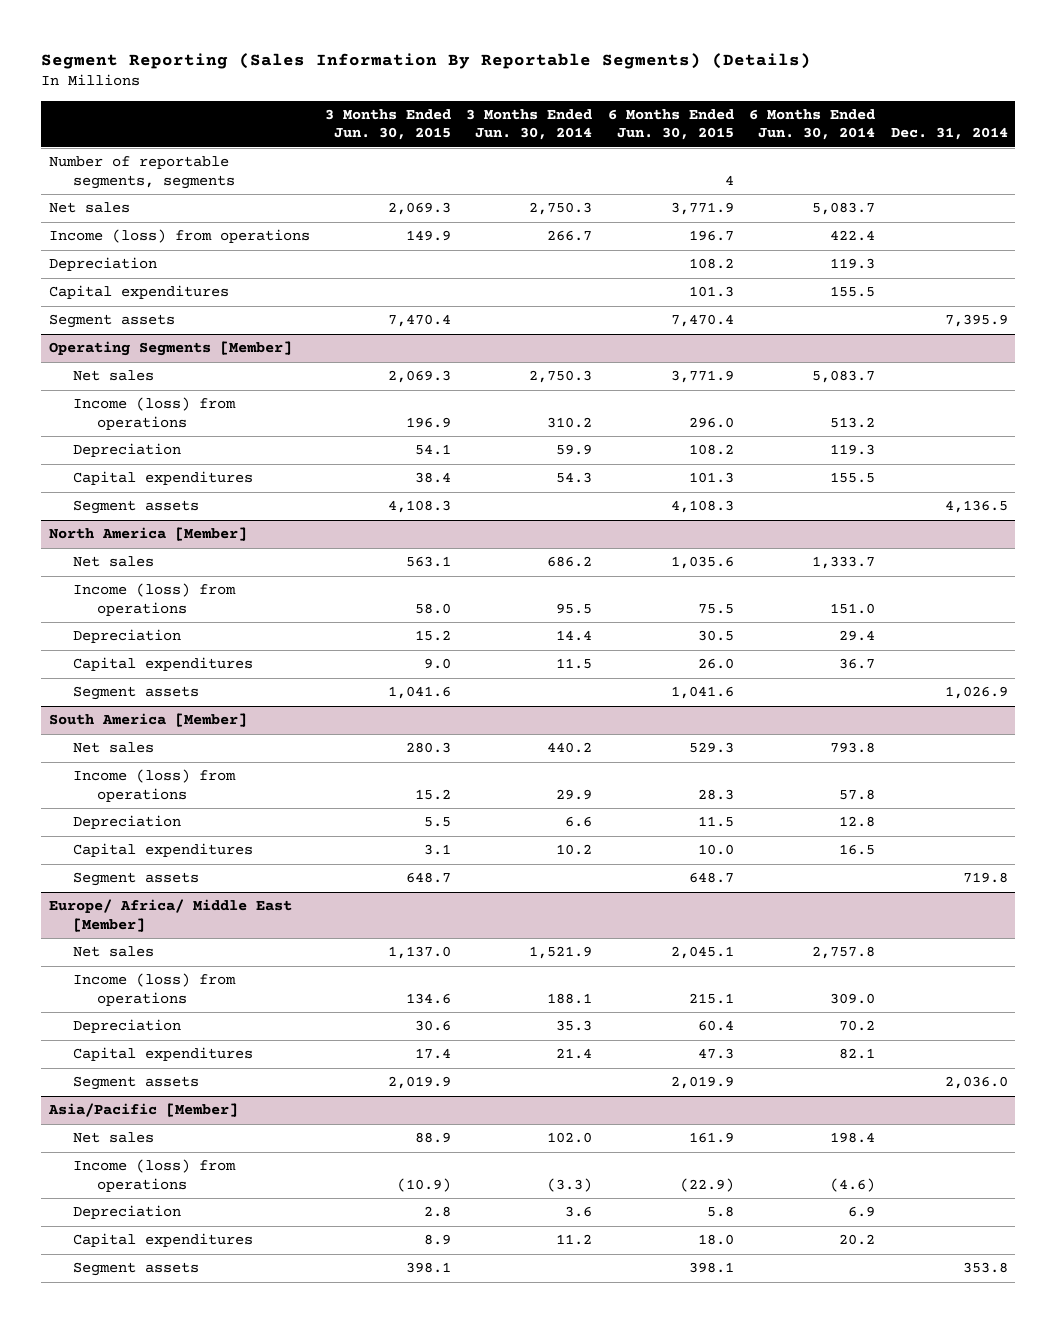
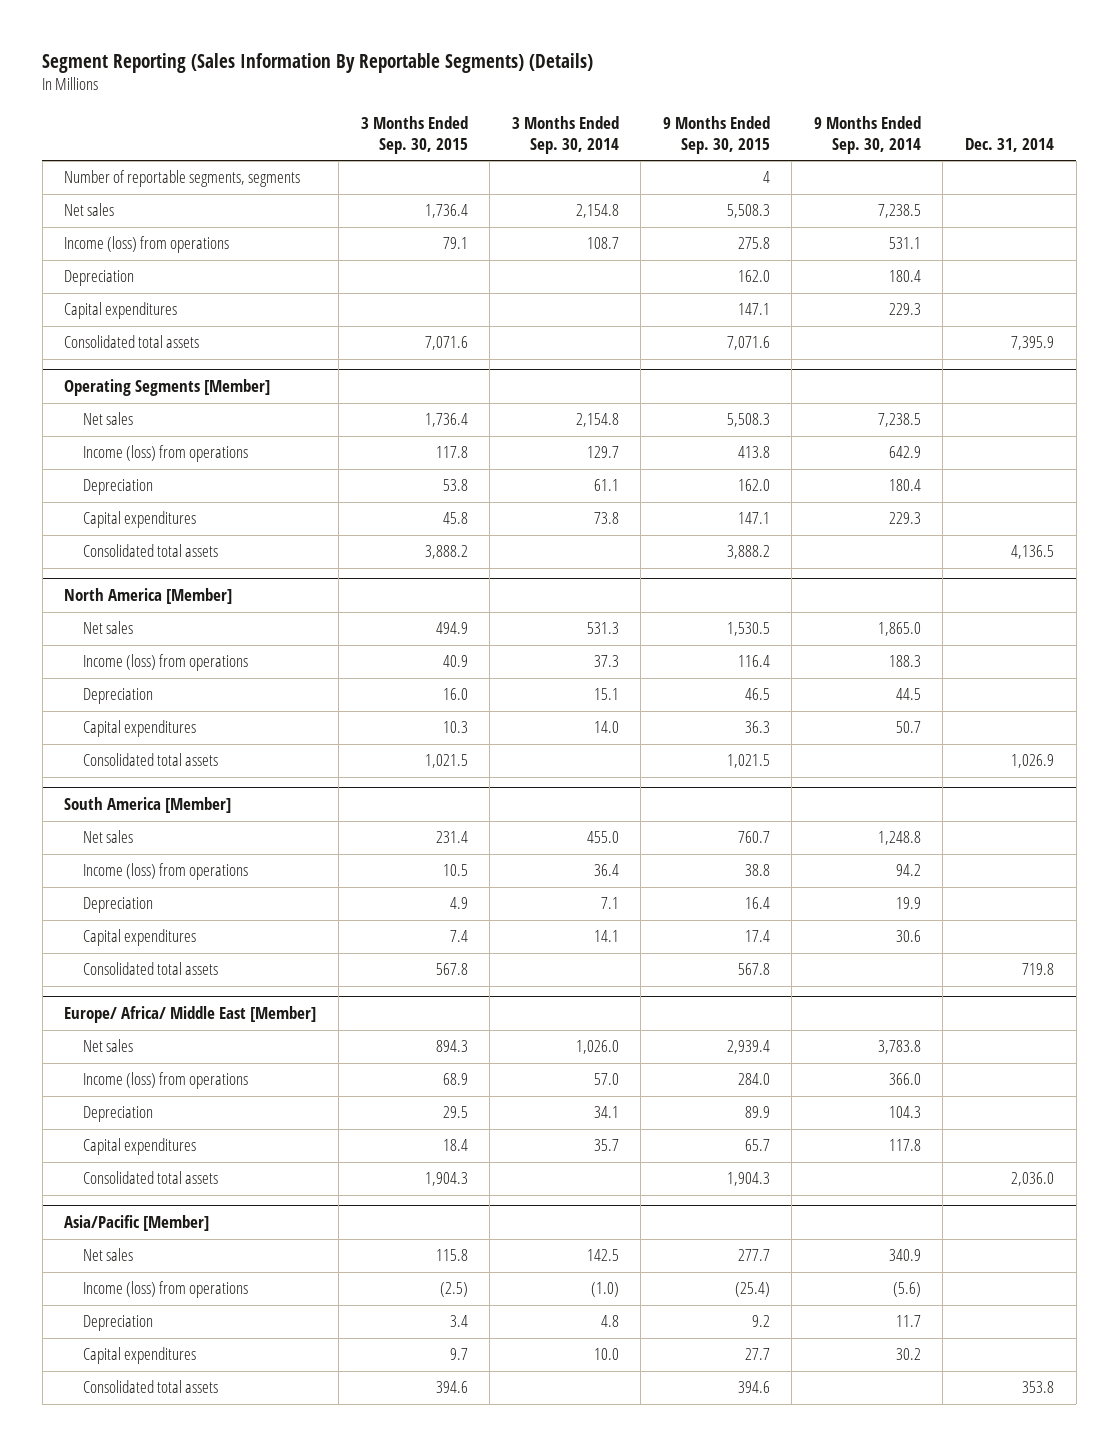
- | 3 Months Ended Jun. 30, 2015 | 3 Months Ended Jun. 30, 2014 | 6 Months Ended Jun. 30, 2015 | 6 Months Ended Jun. 30, 2014 | Dec. 31, 2014
+ | 3 Months Ended Sep. 30, 2015 | 3 Months Ended Sep. 30, 2014 | 9 Months Ended Sep. 30, 2015 | 9 Months Ended Sep. 30, 2014 | Dec. 31, 2014
- Segment assets | 7,470.4 | | 7,470.4 | | 7,395.9
+ Consolidated total assets | 7,071.6 | | 7,071.6 | | 7,395.9
@ Operating Segments [Member]
- Segment assets | 4,108.3 | | 4,108.3 | | 4,136.5
+ Consolidated total assets | 3,888.2 | | 3,888.2 | | 4,136.5
@ North America [Member]
- Segment assets | 1,041.6 | | 1,041.6 | | 1,026.9
+ Consolidated total assets | 1,021.5 | | 1,021.5 | | 1,026.9
@ South America [Member]
- Segment assets | 648.7 | | 648.7 | | 719.8
+ Consolidated total assets | 567.8 | | 567.8 | | 719.8
@ Europe/ Africa/ Middle East [Member]
- Segment assets | 2,019.9 | | 2,019.9 | | 2,036.0
+ Consolidated total assets | 1,904.3 | | 1,904.3 | | 2,036.0
@ Asia/Pacific [Member]
- Segment assets | 398.1 | | 398.1 | | 353.8
+ Consolidated total assets | 394.6 | | 394.6 | | 353.8

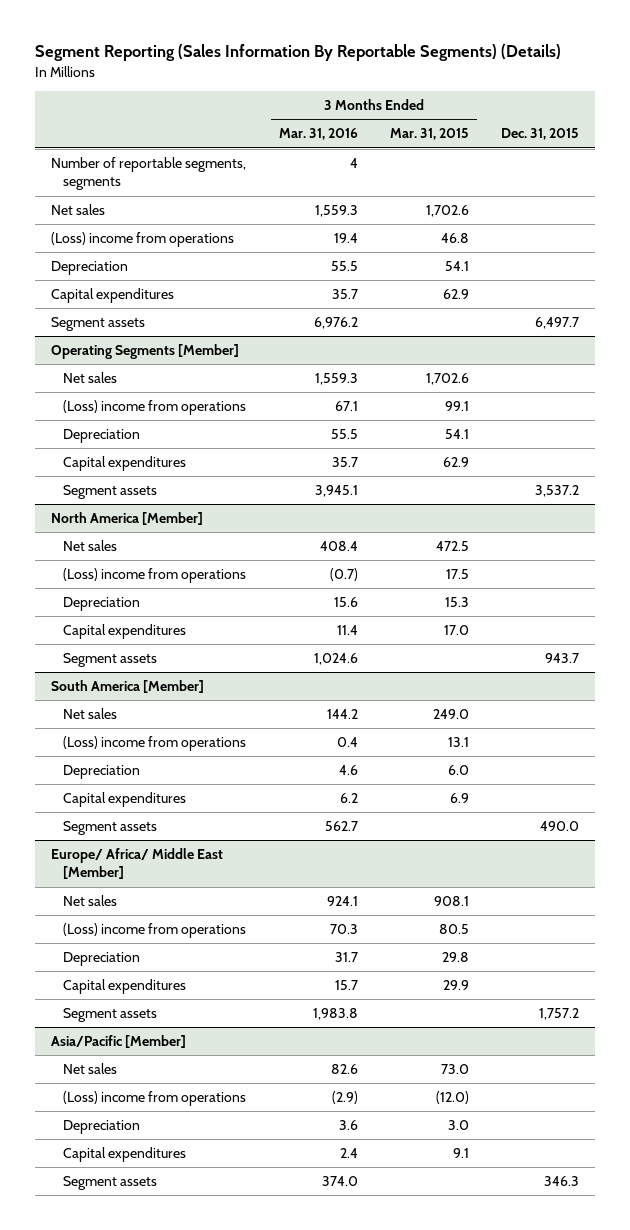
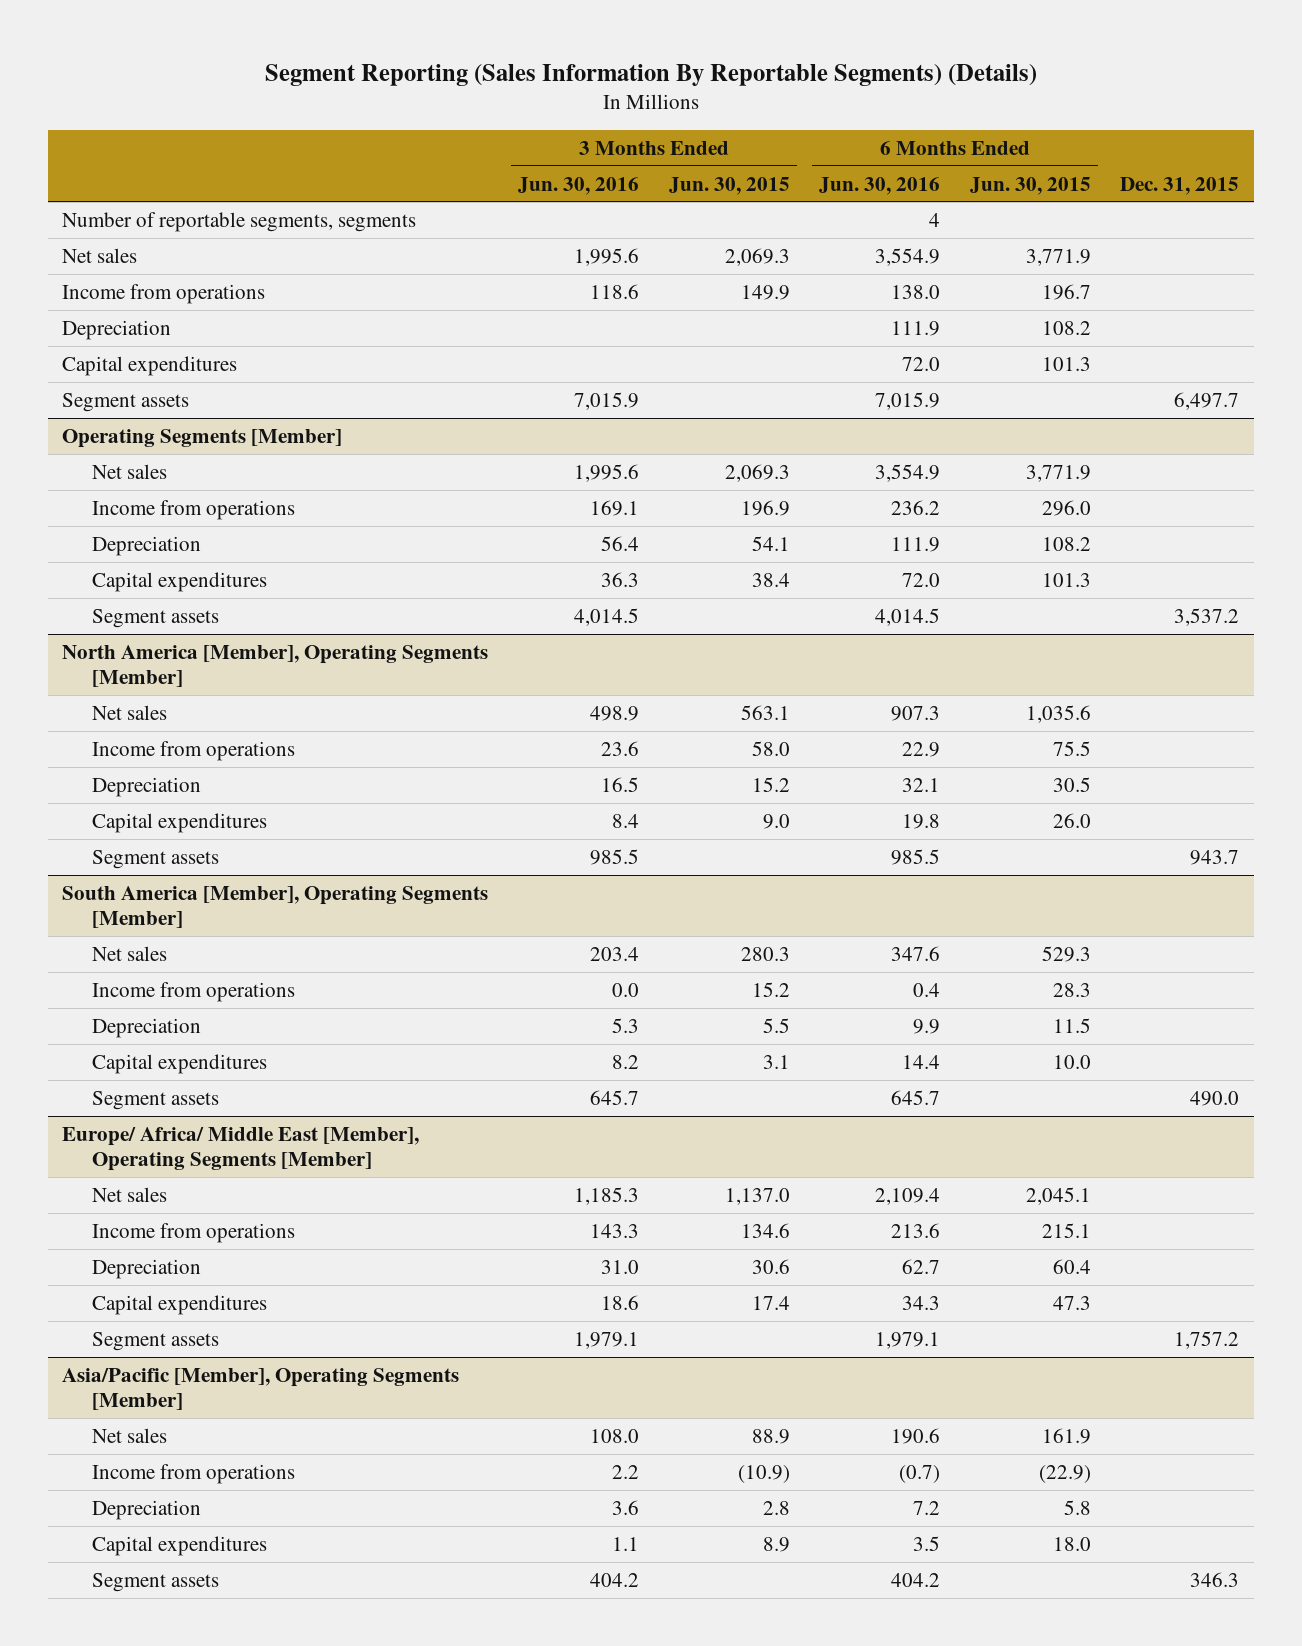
- | 3 Months Ended Mar. 31, 2016 | 3 Months Ended Mar. 31, 2015 | Dec. 31, 2015
+ | 3 Months Ended Jun. 30, 2016 | 3 Months Ended Jun. 30, 2015 | 6 Months Ended Jun. 30, 2016 | 6 Months Ended Jun. 30, 2015 | Dec. 31, 2015
- (Loss) income from operations | 19.4 | 46.8 |
+ Income from operations | 118.6 | 149.9 | 138.0 | 196.7 |
@ Operating Segments [Member]
- (Loss) income from operations | 67.1 | 99.1 |
+ Income from operations | 169.1 | 196.9 | 236.2 | 296.0 |
- North America [Member]
+ North America [Member], Operating Segments [Member]
- (Loss) income from operations | (0.7) | 17.5 |
+ Income from operations | 23.6 | 58.0 | 22.9 | 75.5 |
- South America [Member]
+ South America [Member], Operating Segments [Member]
- (Loss) income from operations | 0.4 | 13.1 |
+ Income from operations | 0.0 | 15.2 | 0.4 | 28.3 |
- Europe/ Africa/ Middle East [Member]
+ Europe/ Africa/ Middle East [Member], Operating Segments [Member]
- (Loss) income from operations | 70.3 | 80.5 |
+ Income from operations | 143.3 | 134.6 | 213.6 | 215.1 |
- Asia/Pacific [Member]
+ Asia/Pacific [Member], Operating Segments [Member]
- (Loss) income from operations | (2.9) | (12.0) |
+ Income from operations | 2.2 | (10.9) | (0.7) | (22.9) |

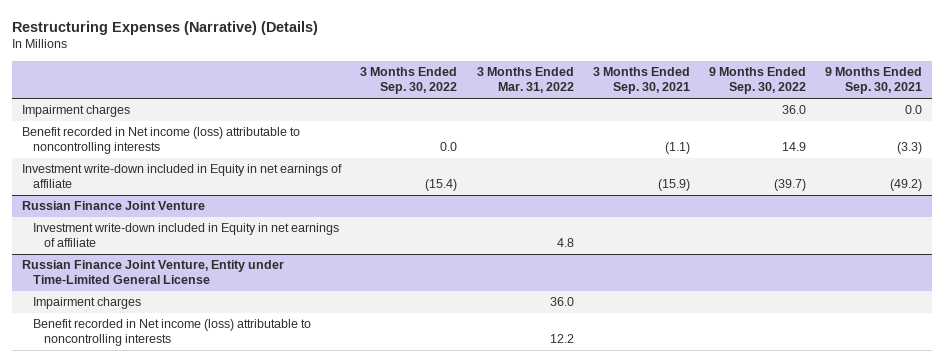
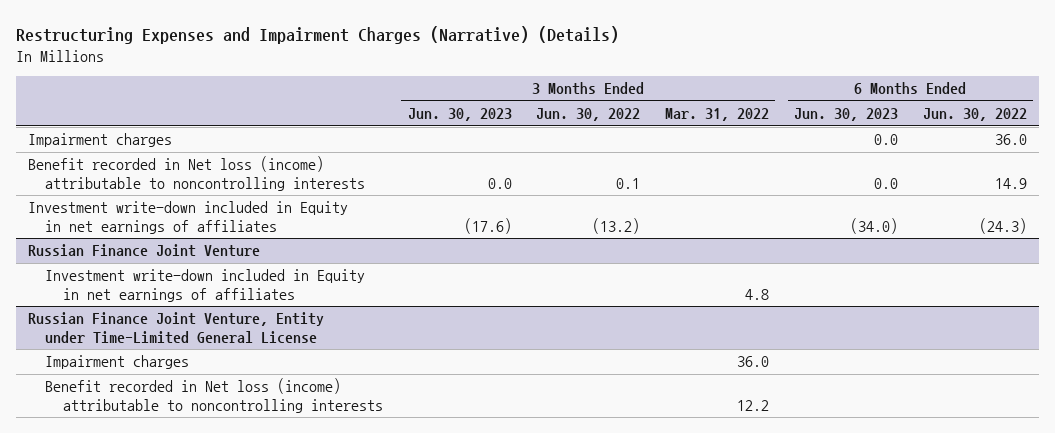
- Restructuring Expenses (Narrative) (Details)
+ Restructuring Expenses and Impairment Charges (Narrative) (Details)
- | 3 Months Ended Sep. 30, 2022 | 3 Months Ended Mar. 31, 2022 | 3 Months Ended Sep. 30, 2021 | 9 Months Ended Sep. 30, 2022 | 9 Months Ended Sep. 30, 2021
+ | 3 Months Ended Jun. 30, 2023 | 3 Months Ended Jun. 30, 2022 | 3 Months Ended Mar. 31, 2022 | 6 Months Ended Jun. 30, 2023 | 6 Months Ended Jun. 30, 2022
- Benefit recorded in Net income (loss) attributable to noncontrolling interests | 0.0 | | (1.1) | 14.9 | (3.3)
- Investment write-down included in Equity in net earnings of affiliate | (15.4) | | (15.9) | (39.7) | (49.2)
+ Benefit recorded in Net loss (income) attributable to noncontrolling interests | 0.0 | 0.1 | | 0.0 | 14.9
+ Investment write-down included in Equity in net earnings of affiliates | (17.6) | (13.2) | | (34.0) | (24.3)
@ Russian Finance Joint Venture
- Investment write-down included in Equity in net earnings of affiliate | | 4.8 | | |
+ Investment write-down included in Equity in net earnings of affiliates | | | 4.8 | |
@ Russian Finance Joint Venture, Entity under Time-Limited General License
- Benefit recorded in Net income (loss) attributable to noncontrolling interests | | 12.2 | | |
+ Benefit recorded in Net loss (income) attributable to noncontrolling interests | | | 12.2 | |

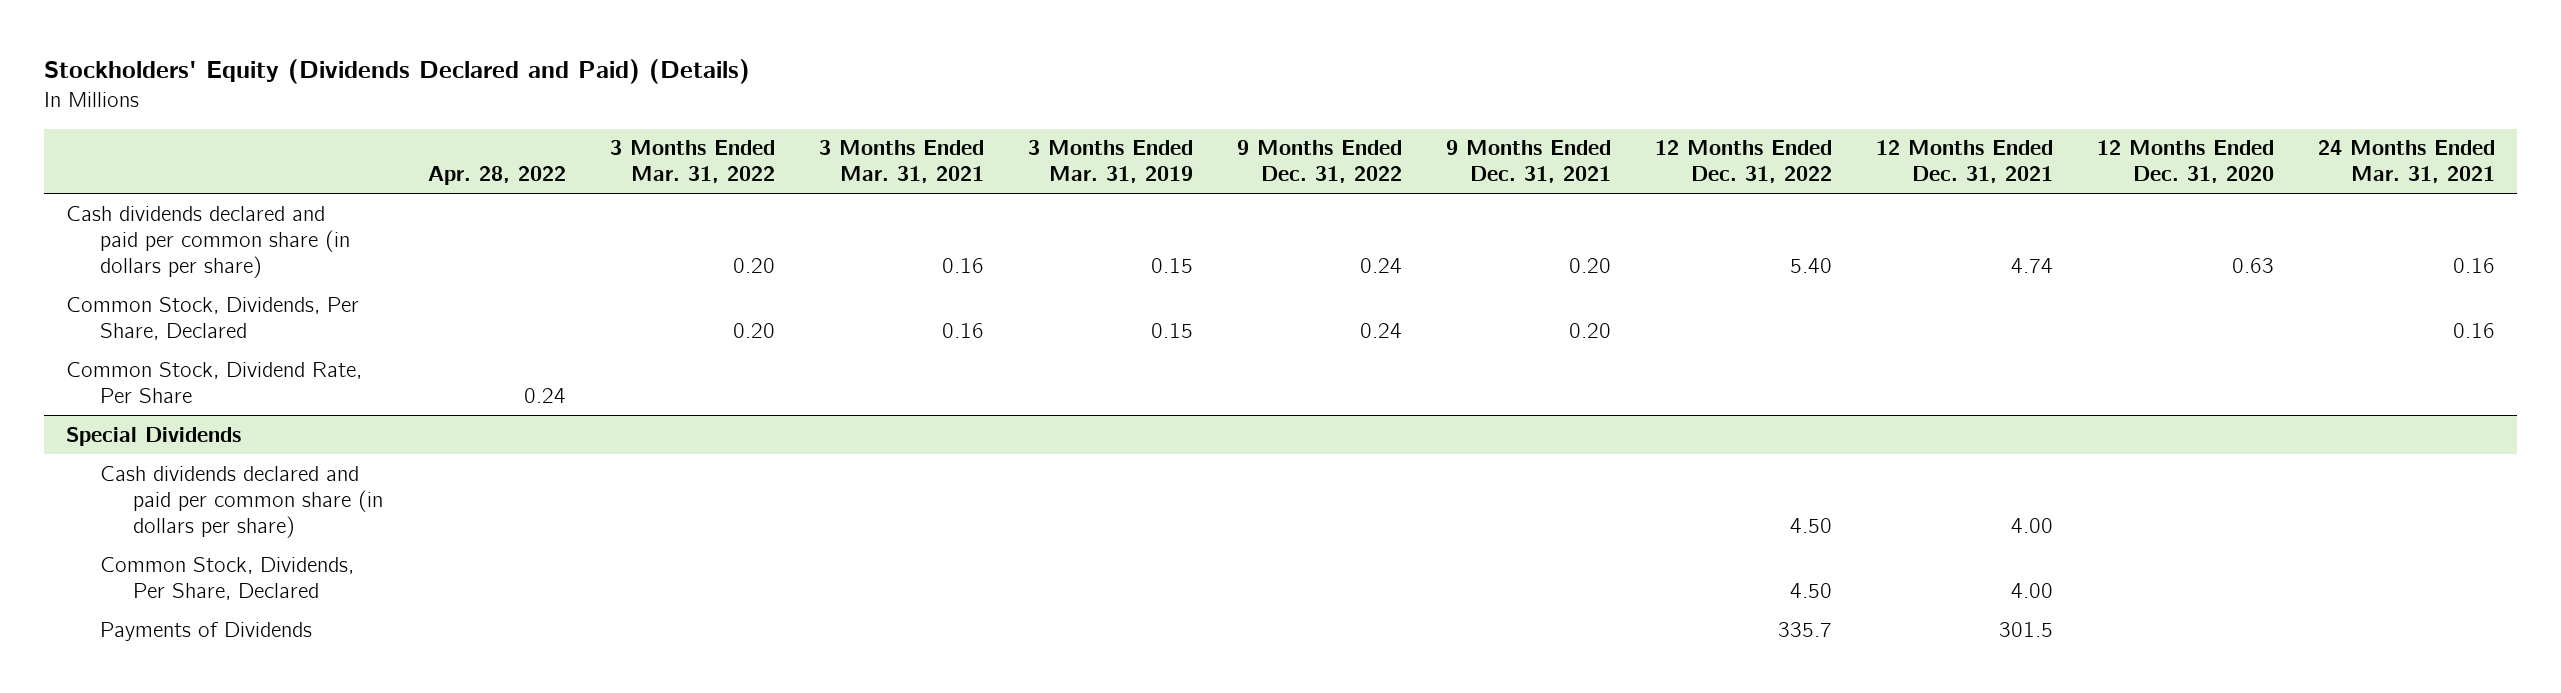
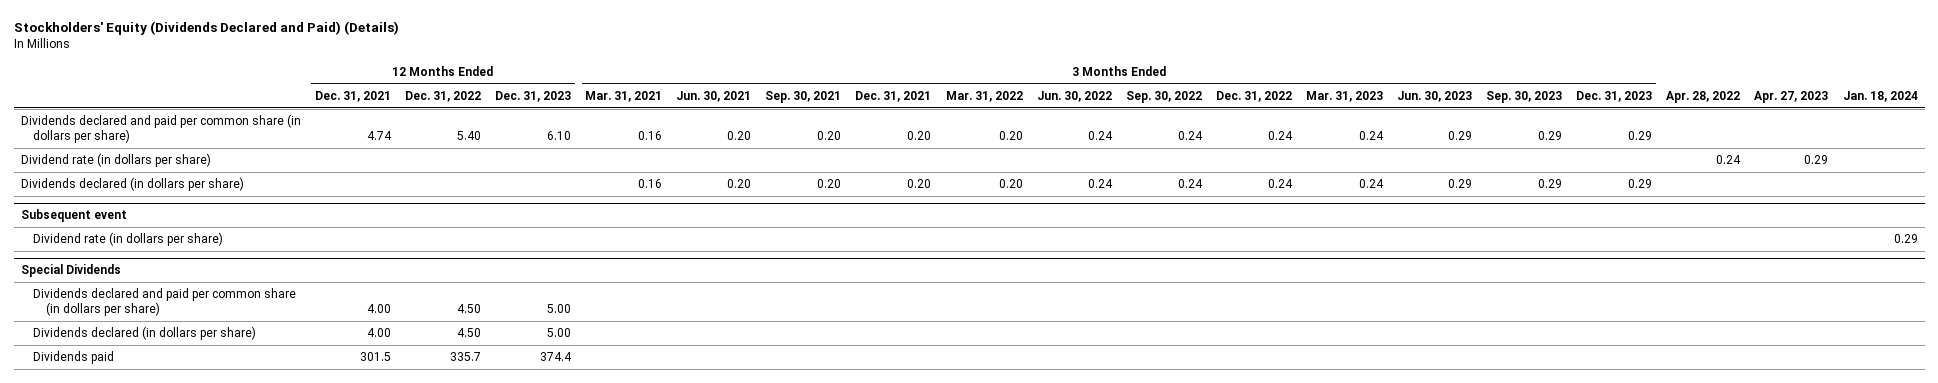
- | Apr. 28, 2022 | 3 Months Ended Mar. 31, 2022 | 3 Months Ended Mar. 31, 2021 | 3 Months Ended Mar. 31, 2019 | 9 Months Ended Dec. 31, 2022 | 9 Months Ended Dec. 31, 2021 | 12 Months Ended Dec. 31, 2022 | 12 Months Ended Dec. 31, 2021 | 12 Months Ended Dec. 31, 2020 | 24 Months Ended Mar. 31, 2021
+ | 12 Months Ended Dec. 31, 2021 | 12 Months Ended Dec. 31, 2022 | 12 Months Ended Dec. 31, 2023 | 3 Months Ended Mar. 31, 2021 | 3 Months Ended Jun. 30, 2021 | 3 Months Ended Sep. 30, 2021 | 3 Months Ended Dec. 31, 2021 | 3 Months Ended Mar. 31, 2022 | 3 Months Ended Jun. 30, 2022 | 3 Months Ended Sep. 30, 2022 | 3 Months Ended Dec. 31, 2022 | 3 Months Ended Mar. 31, 2023 | 3 Months Ended Jun. 30, 2023 | 3 Months Ended Sep. 30, 2023 | 3 Months Ended Dec. 31, 2023 | Apr. 28, 2022 | Apr. 27, 2023 | Jan. 18, 2024
- Cash dividends declared and paid per common share (in dollars per share) | | 0.20 | 0.16 | 0.15 | 0.24 | 0.20 | 5.40 | 4.74 | 0.63 | 0.16
- Common Stock, Dividends, Per Share, Declared | | 0.20 | 0.16 | 0.15 | 0.24 | 0.20 | | | | 0.16
- Common Stock, Dividend Rate, Per Share | 0.24 | | | | | | | | |
+ Dividends declared and paid per common share (in dollars per share) | 4.74 | 5.40 | 6.10 | 0.16 | 0.20 | 0.20 | 0.20 | 0.20 | 0.24 | 0.24 | 0.24 | 0.24 | 0.29 | 0.29 | 0.29 | | |
+ Dividend rate (in dollars per share) | | | | | | | | | | | | | | | | 0.24 | 0.29 |
+ Dividends declared (in dollars per share) | | | | 0.16 | 0.20 | 0.20 | 0.20 | 0.20 | 0.24 | 0.24 | 0.24 | 0.24 | 0.29 | 0.29 | 0.29 | | |
+ Subsequent event
+ Dividend rate (in dollars per share) | | | | | | | | | | | | | | | | | | 0.29
@ Special Dividends
- Cash dividends declared and paid per common share (in dollars per share) | | | | | | | 4.50 | 4.00 | |
- Common Stock, Dividends, Per Share, Declared | | | | | | | 4.50 | 4.00 | |
- Payments of Dividends | | | | | | | 335.7 | 301.5 | |
+ Dividends declared and paid per common share (in dollars per share) | 4.00 | 4.50 | 5.00 | | | | | | | | | | | | | | |
+ Dividends declared (in dollars per share) | 4.00 | 4.50 | 5.00 | | | | | | | | | | | | | | |
+ Dividends paid | 301.5 | 335.7 | 374.4 | | | | | | | | | | | | | | |

